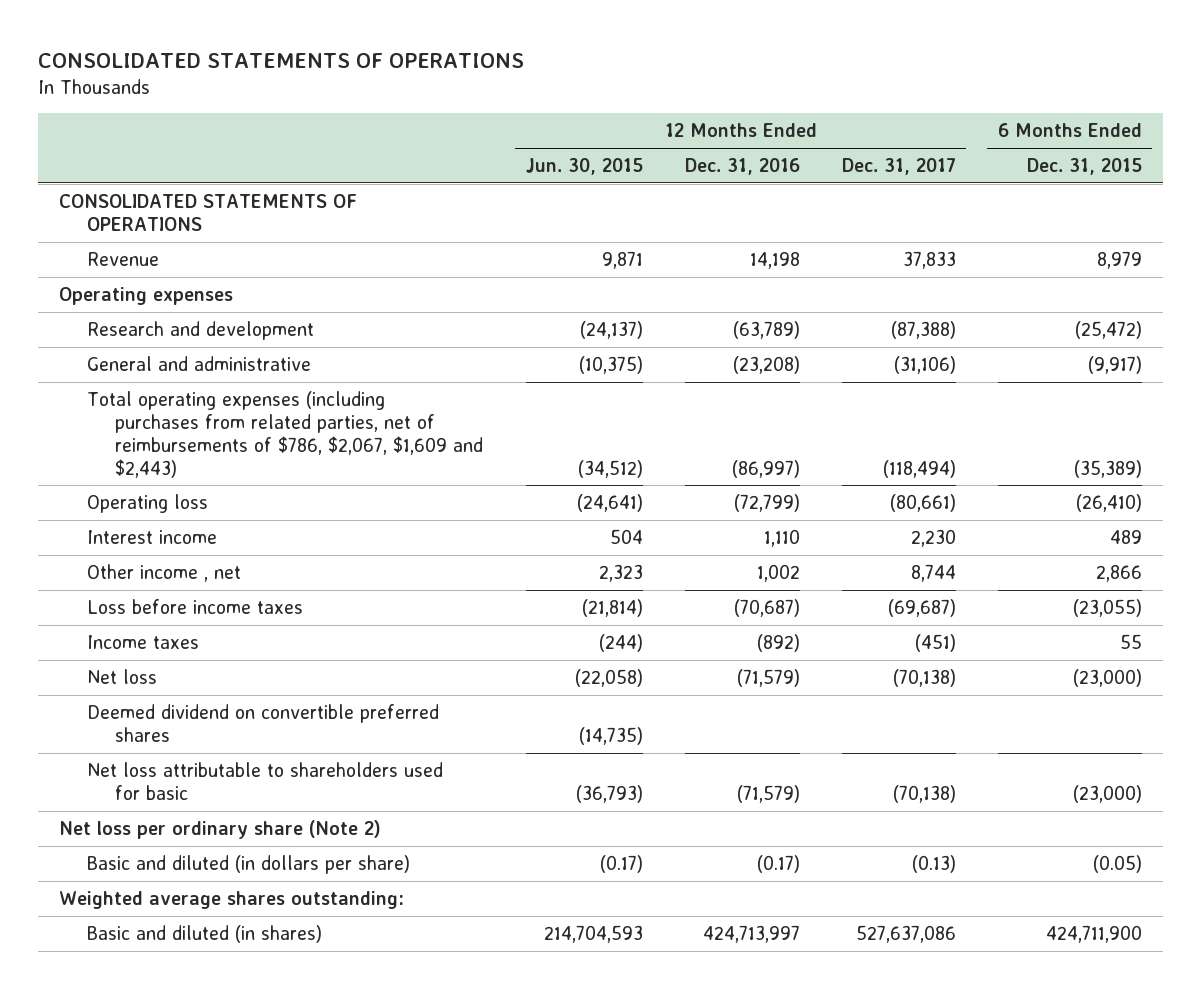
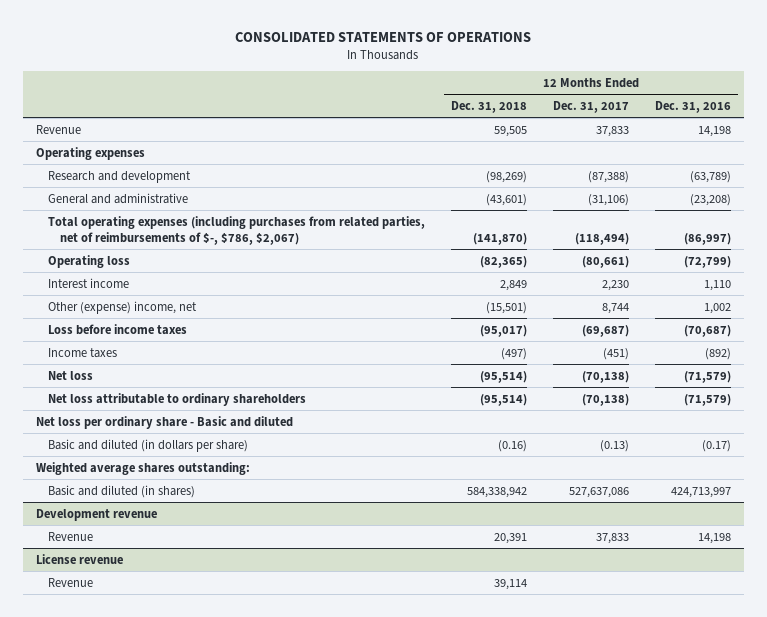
- | 12 Months Ended Jun. 30, 2015 | 12 Months Ended Dec. 31, 2016 | 12 Months Ended Dec. 31, 2017 | 6 Months Ended Dec. 31, 2015
+ | 12 Months Ended Dec. 31, 2018 | 12 Months Ended Dec. 31, 2017 | 12 Months Ended Dec. 31, 2016
- CONSOLIDATED STATEMENTS OF OPERATIONS
- Total operating expenses (including purchases from related parties, net of reimbursements of $786, $2,067, $1,609 and $2,443) | (34,512) | (86,997) | (118,494) | (35,389)
+ Total operating expenses (including purchases from related parties, net of reimbursements of $-, $786, $2,067) | (141,870) | (118,494) | (86,997)
- Other income , net | 2,323 | 1,002 | 8,744 | 2,866
+ Other (expense) income, net | (15,501) | 8,744 | 1,002
- Deemed dividend on convertible preferred shares | (14,735) | | |
- Net loss attributable to shareholders used for basic | (36,793) | (71,579) | (70,138) | (23,000)
- Net loss per ordinary share (Note 2)
+ Net loss attributable to ordinary shareholders | (95,514) | (70,138) | (71,579)
+ Net loss per ordinary share - Basic and diluted
+ Development revenue
+ Revenue | 20,391 | 37,833 | 14,198
+ License revenue
+ Revenue | 39,114 | |

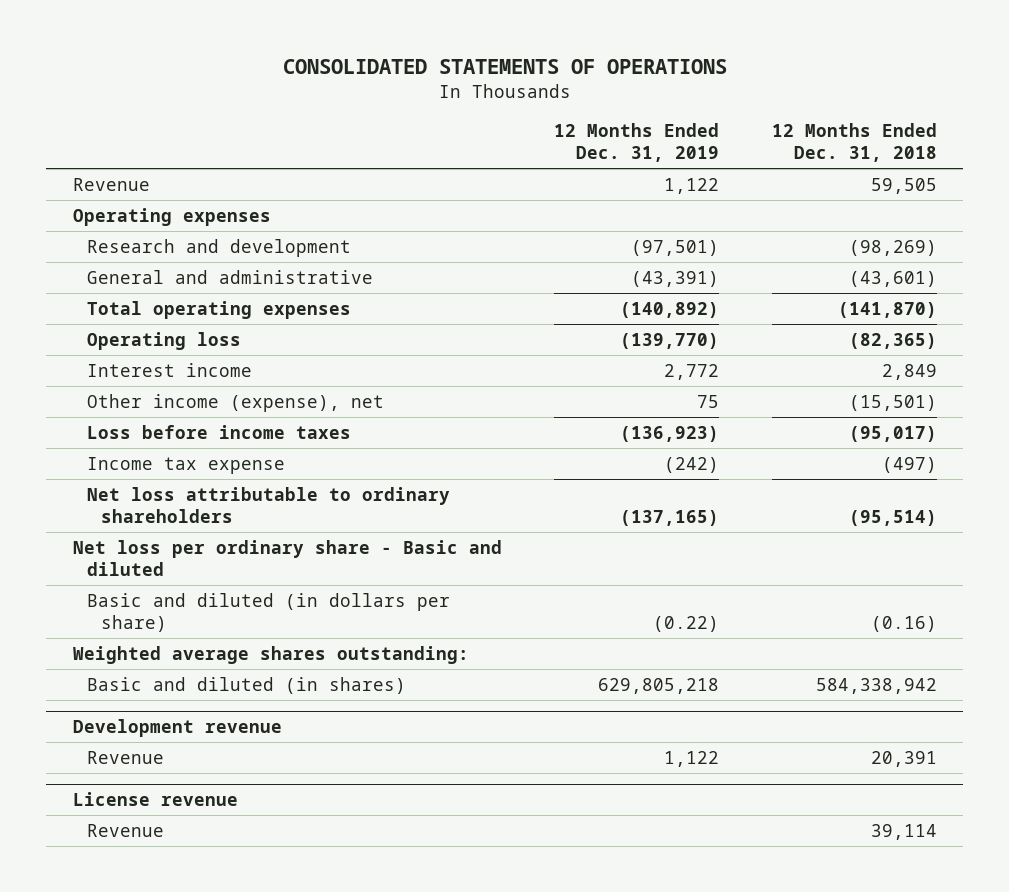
- | 12 Months Ended Dec. 31, 2018 | 12 Months Ended Dec. 31, 2017 | 12 Months Ended Dec. 31, 2016
+ | 12 Months Ended Dec. 31, 2019 | 12 Months Ended Dec. 31, 2018
- Total operating expenses (including purchases from related parties, net of reimbursements of $-, $786, $2,067) | (141,870) | (118,494) | (86,997)
+ Total operating expenses | (140,892) | (141,870)
- Other (expense) income, net | (15,501) | 8,744 | 1,002
+ Other income (expense), net | 75 | (15,501)
- Income taxes | (497) | (451) | (892)
- Net loss | (95,514) | (70,138) | (71,579)
+ Income tax expense | (242) | (497)

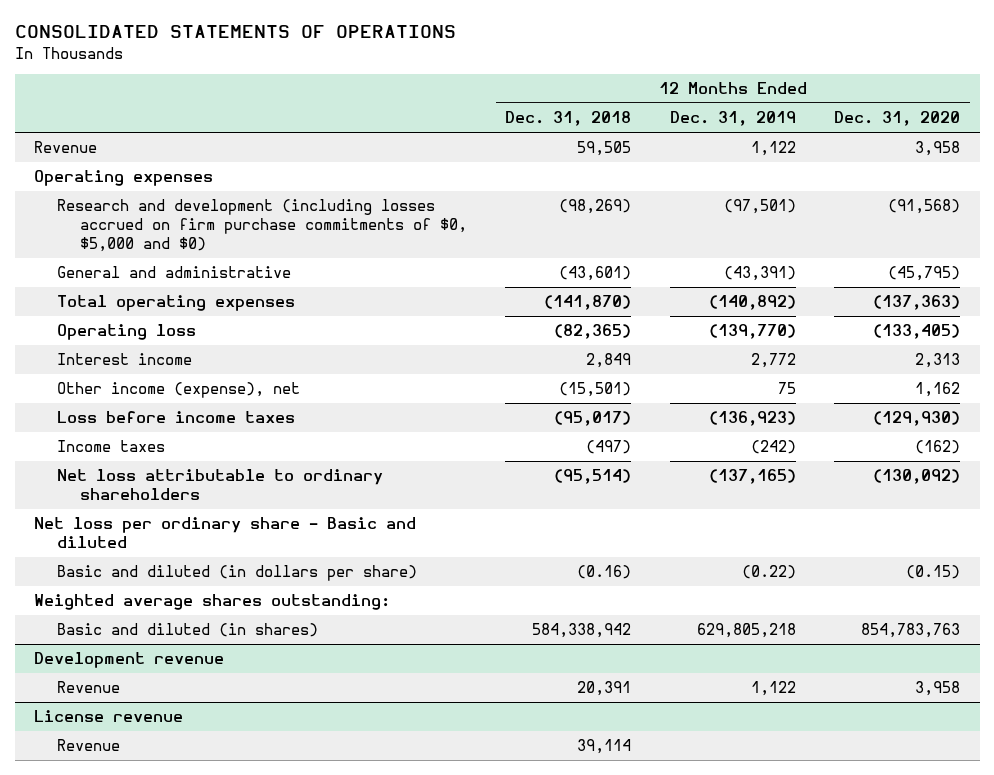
- | 12 Months Ended Dec. 31, 2019 | 12 Months Ended Dec. 31, 2018
+ | 12 Months Ended Dec. 31, 2018 | 12 Months Ended Dec. 31, 2019 | 12 Months Ended Dec. 31, 2020
- Research and development | (97,501) | (98,269)
+ Research and development (including losses accrued on firm purchase commitments of $0, $5,000 and $0) | (98,269) | (97,501) | (91,568)
- Income tax expense | (242) | (497)
+ Income taxes | (497) | (242) | (162)

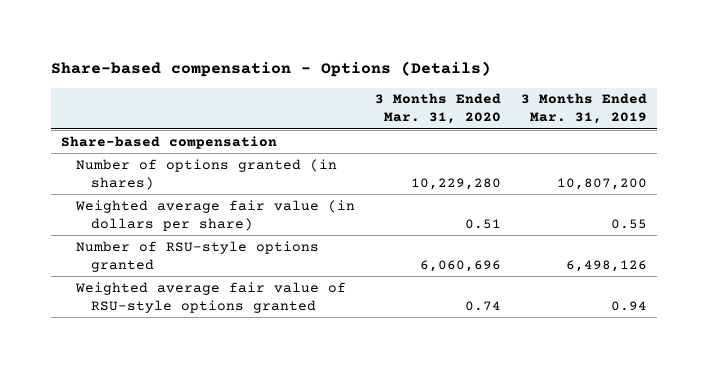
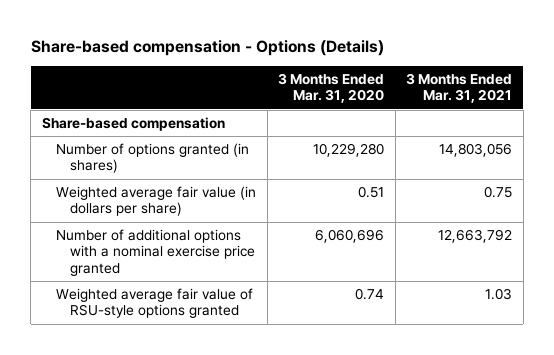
- | 3 Months Ended Mar. 31, 2020 | 3 Months Ended Mar. 31, 2019
+ | 3 Months Ended Mar. 31, 2020 | 3 Months Ended Mar. 31, 2021
- Number of RSU-style options granted | 6,060,696 | 6,498,126
+ Number of additional options with a nominal exercise price granted | 6,060,696 | 12,663,792

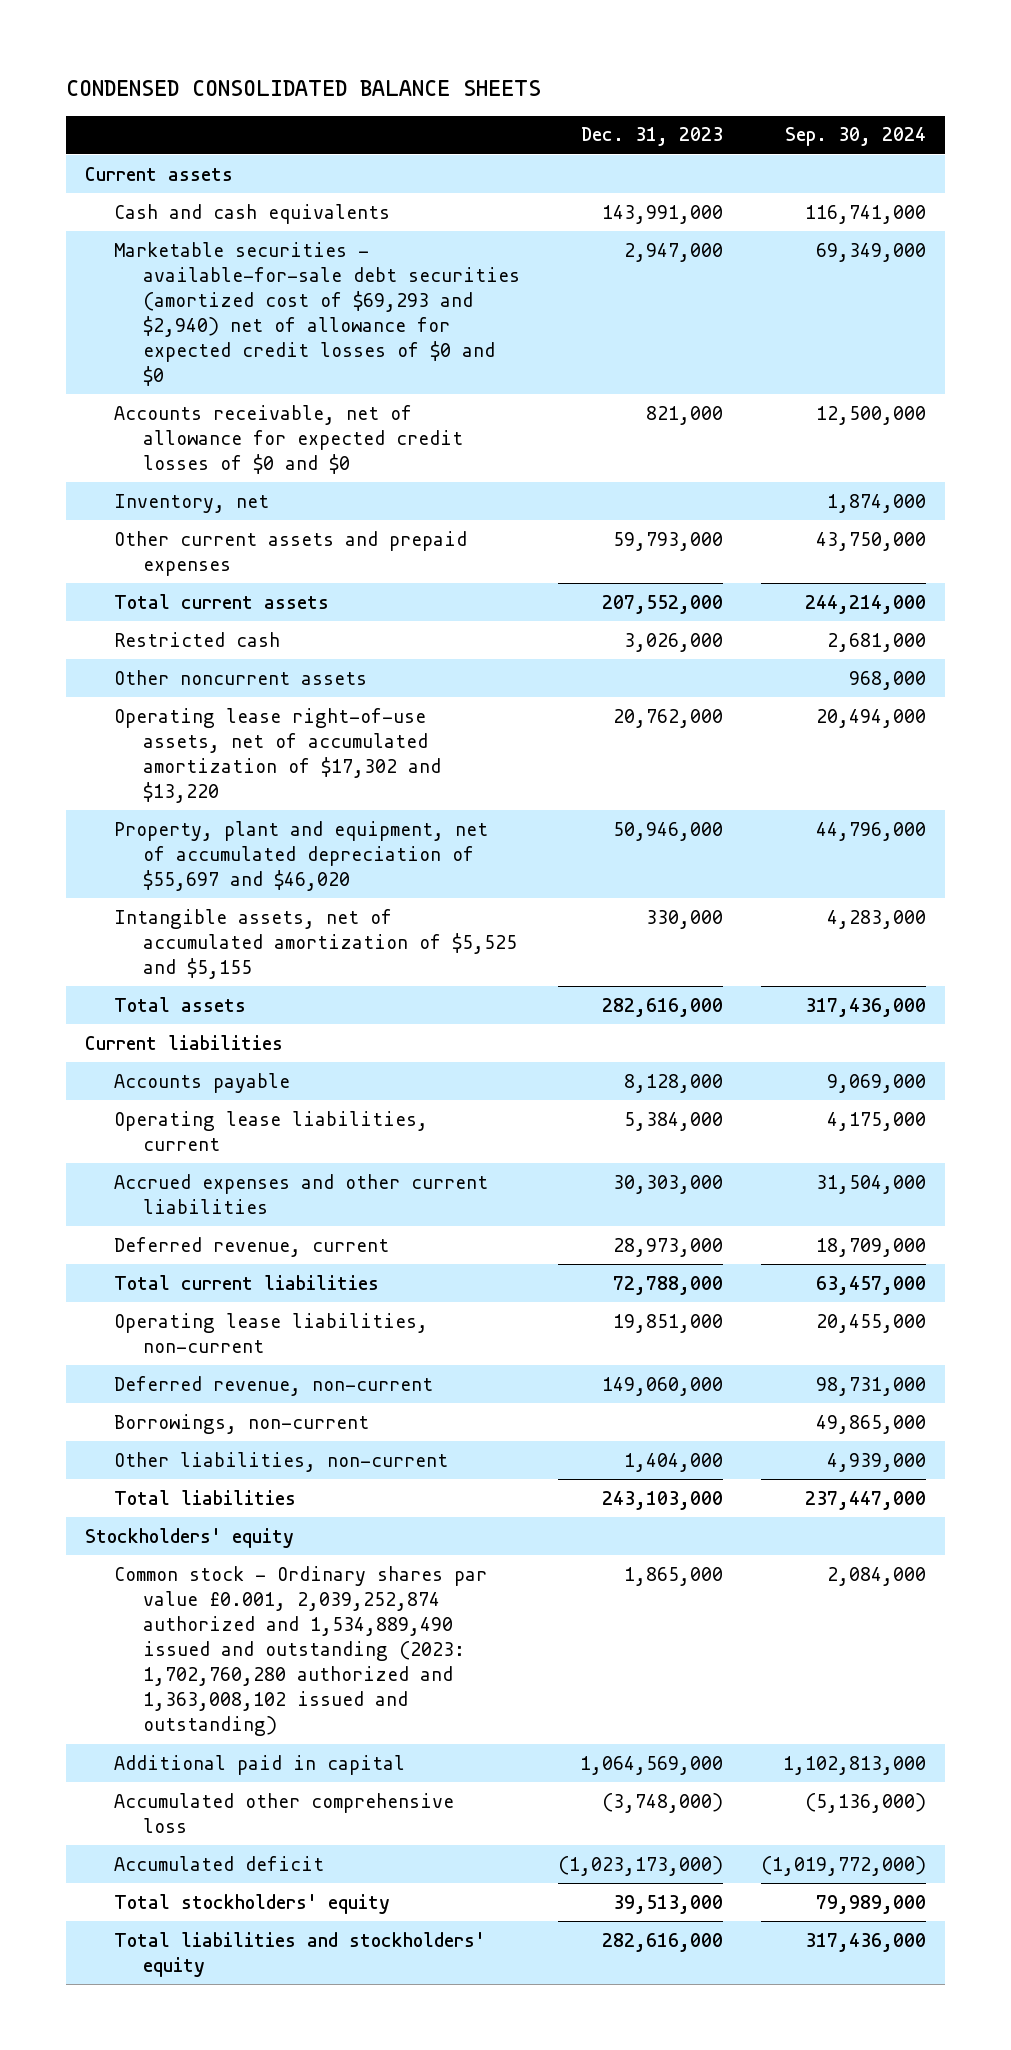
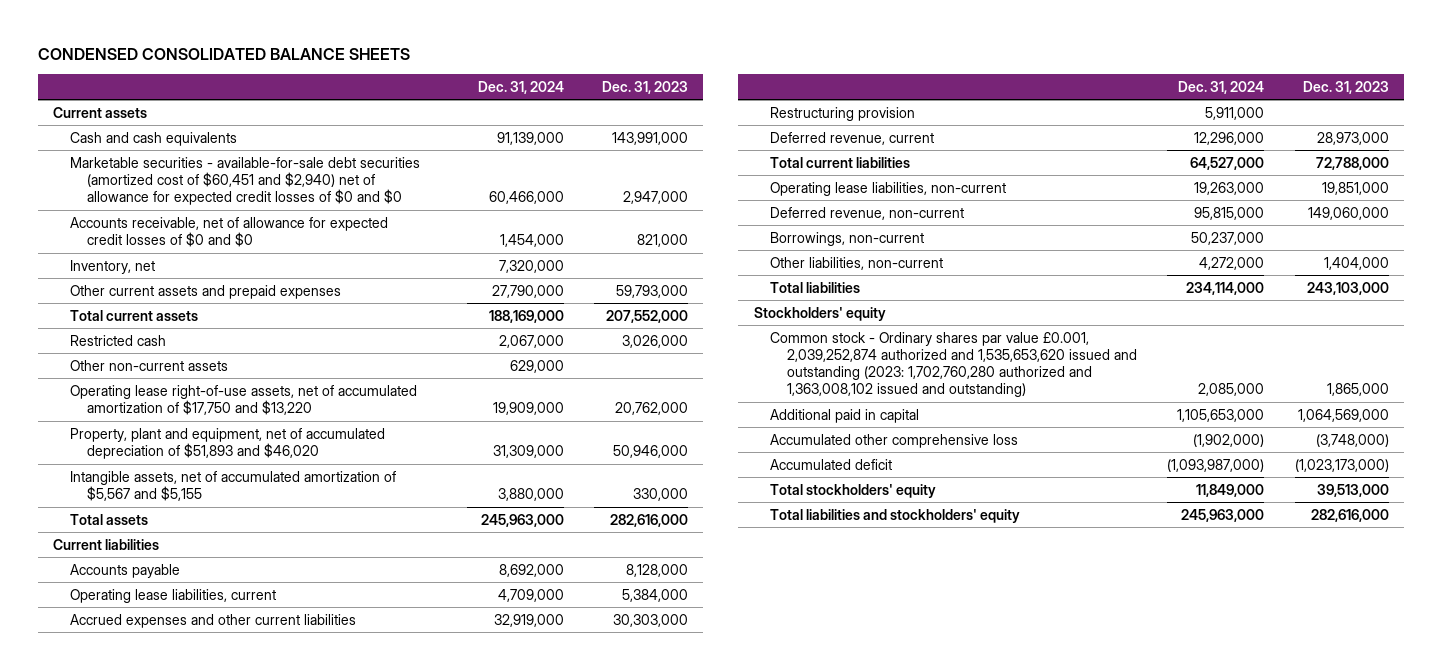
- | Dec. 31, 2023 | Sep. 30, 2024
+ | Dec. 31, 2024 | Dec. 31, 2023
- Marketable securities - available-for-sale debt securities (amortized cost of $69,293 and $2,940) net of allowance for expected credit losses of $0 and $0 | 2,947,000 | 69,349,000
+ Marketable securities - available-for-sale debt securities (amortized cost of $60,451 and $2,940) net of allowance for expected credit losses of $0 and $0 | 60,466,000 | 2,947,000
- Other noncurrent assets | | 968,000
- Operating lease right-of-use assets, net of accumulated amortization of $17,302 and $13,220 | 20,762,000 | 20,494,000
- Property, plant and equipment, net of accumulated depreciation of $55,697 and $46,020 | 50,946,000 | 44,796,000
- Intangible assets, net of accumulated amortization of $5,525 and $5,155 | 330,000 | 4,283,000
+ Other non-current assets | 629,000 |
+ Operating lease right-of-use assets, net of accumulated amortization of $17,750 and $13,220 | 19,909,000 | 20,762,000
+ Property, plant and equipment, net of accumulated depreciation of $51,893 and $46,020 | 31,309,000 | 50,946,000
+ Intangible assets, net of accumulated amortization of $5,567 and $5,155 | 3,880,000 | 330,000
+ Restructuring provision | 5,911,000 |
- Common stock - Ordinary shares par value £0.001, 2,039,252,874 authorized and 1,534,889,490 issued and outstanding (2023: 1,702,760,280 authorized and 1,363,008,102 issued and outstanding) | 1,865,000 | 2,084,000
+ Common stock - Ordinary shares par value £0.001, 2,039,252,874 authorized and 1,535,653,620 issued and outstanding (2023: 1,702,760,280 authorized and 1,363,008,102 issued and outstanding) | 2,085,000 | 1,865,000

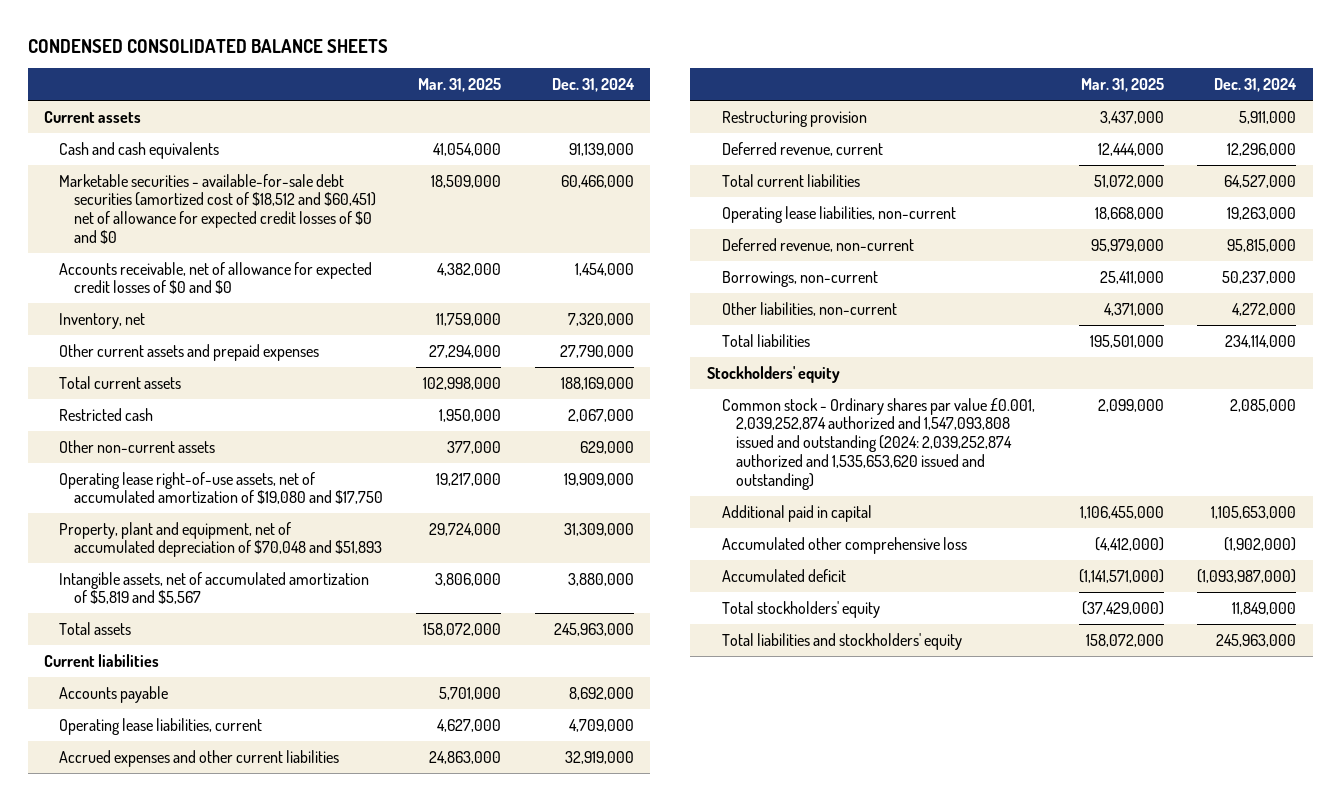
- | Dec. 31, 2024 | Dec. 31, 2023
+ | Mar. 31, 2025 | Dec. 31, 2024
- Marketable securities - available-for-sale debt securities (amortized cost of $60,451 and $2,940) net of allowance for expected credit losses of $0 and $0 | 60,466,000 | 2,947,000
+ Marketable securities - available-for-sale debt securities (amortized cost of $18,512 and $60,451) net of allowance for expected credit losses of $0 and $0 | 18,509,000 | 60,466,000
- Operating lease right-of-use assets, net of accumulated amortization of $17,750 and $13,220 | 19,909,000 | 20,762,000
- Property, plant and equipment, net of accumulated depreciation of $51,893 and $46,020 | 31,309,000 | 50,946,000
- Intangible assets, net of accumulated amortization of $5,567 and $5,155 | 3,880,000 | 330,000
+ Operating lease right-of-use assets, net of accumulated amortization of $19,080 and $17,750 | 19,217,000 | 19,909,000
+ Property, plant and equipment, net of accumulated depreciation of $70,048 and $51,893 | 29,724,000 | 31,309,000
+ Intangible assets, net of accumulated amortization of $5,819 and $5,567 | 3,806,000 | 3,880,000
- Common stock - Ordinary shares par value £0.001, 2,039,252,874 authorized and 1,535,653,620 issued and outstanding (2023: 1,702,760,280 authorized and 1,363,008,102 issued and outstanding) | 2,085,000 | 1,865,000
+ Common stock - Ordinary shares par value £0.001, 2,039,252,874 authorized and 1,547,093,808 issued and outstanding (2024: 2,039,252,874 authorized and 1,535,653,620 issued and outstanding) | 2,099,000 | 2,085,000

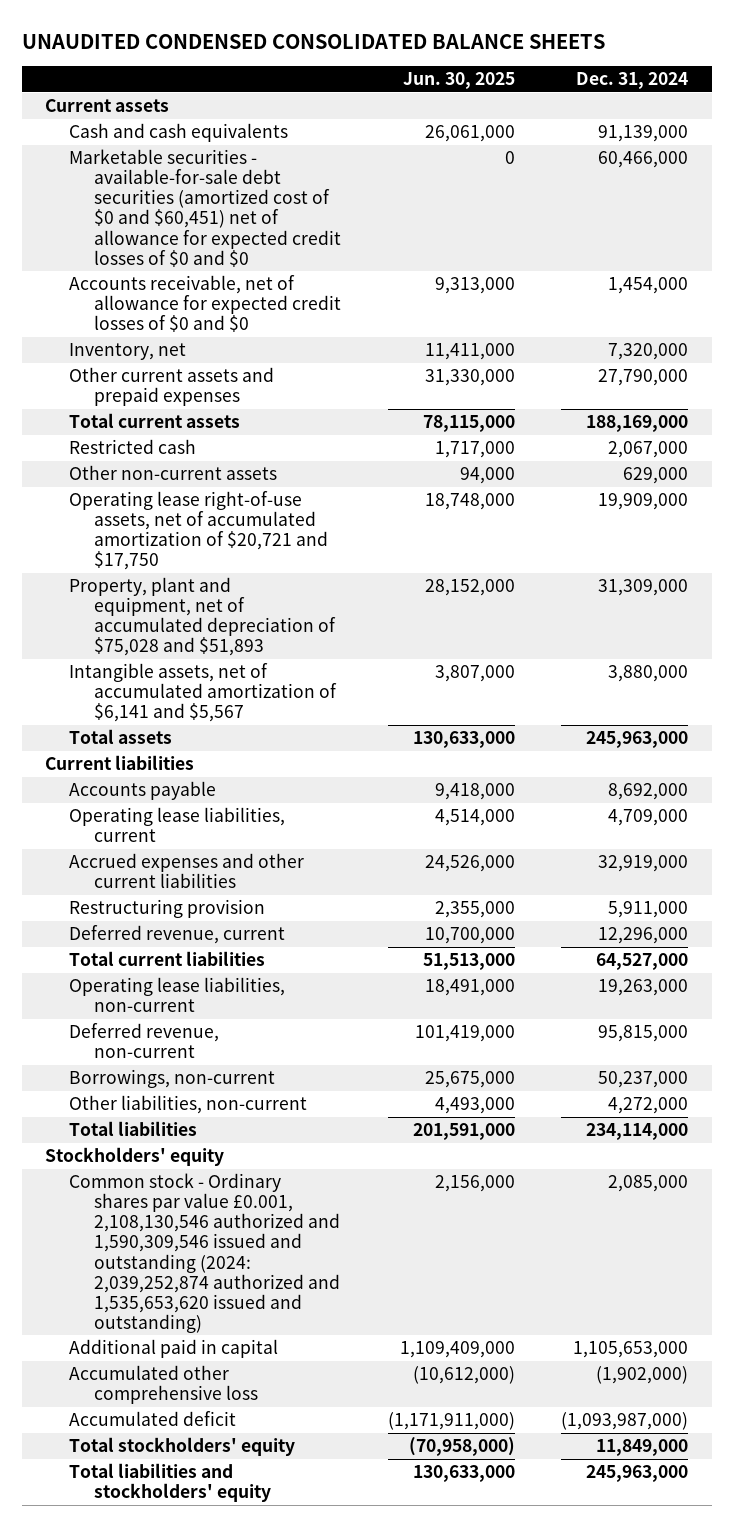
- CONDENSED CONSOLIDATED BALANCE SHEETS
+ UNAUDITED CONDENSED CONSOLIDATED BALANCE SHEETS
- | Mar. 31, 2025 | Dec. 31, 2024
+ | Jun. 30, 2025 | Dec. 31, 2024
- Marketable securities - available-for-sale debt securities (amortized cost of $18,512 and $60,451) net of allowance for expected credit losses of $0 and $0 | 18,509,000 | 60,466,000
+ Marketable securities - available-for-sale debt securities (amortized cost of $0 and $60,451) net of allowance for expected credit losses of $0 and $0 | 0 | 60,466,000
- Operating lease right-of-use assets, net of accumulated amortization of $19,080 and $17,750 | 19,217,000 | 19,909,000
- Property, plant and equipment, net of accumulated depreciation of $70,048 and $51,893 | 29,724,000 | 31,309,000
- Intangible assets, net of accumulated amortization of $5,819 and $5,567 | 3,806,000 | 3,880,000
+ Operating lease right-of-use assets, net of accumulated amortization of $20,721 and $17,750 | 18,748,000 | 19,909,000
+ Property, plant and equipment, net of accumulated depreciation of $75,028 and $51,893 | 28,152,000 | 31,309,000
+ Intangible assets, net of accumulated amortization of $6,141 and $5,567 | 3,807,000 | 3,880,000
- Common stock - Ordinary shares par value £0.001, 2,039,252,874 authorized and 1,547,093,808 issued and outstanding (2024: 2,039,252,874 authorized and 1,535,653,620 issued and outstanding) | 2,099,000 | 2,085,000
+ Common stock - Ordinary shares par value £0.001, 2,108,130,546 authorized and 1,590,309,546 issued and outstanding (2024: 2,039,252,874 authorized and 1,535,653,620 issued and outstanding) | 2,156,000 | 2,085,000

